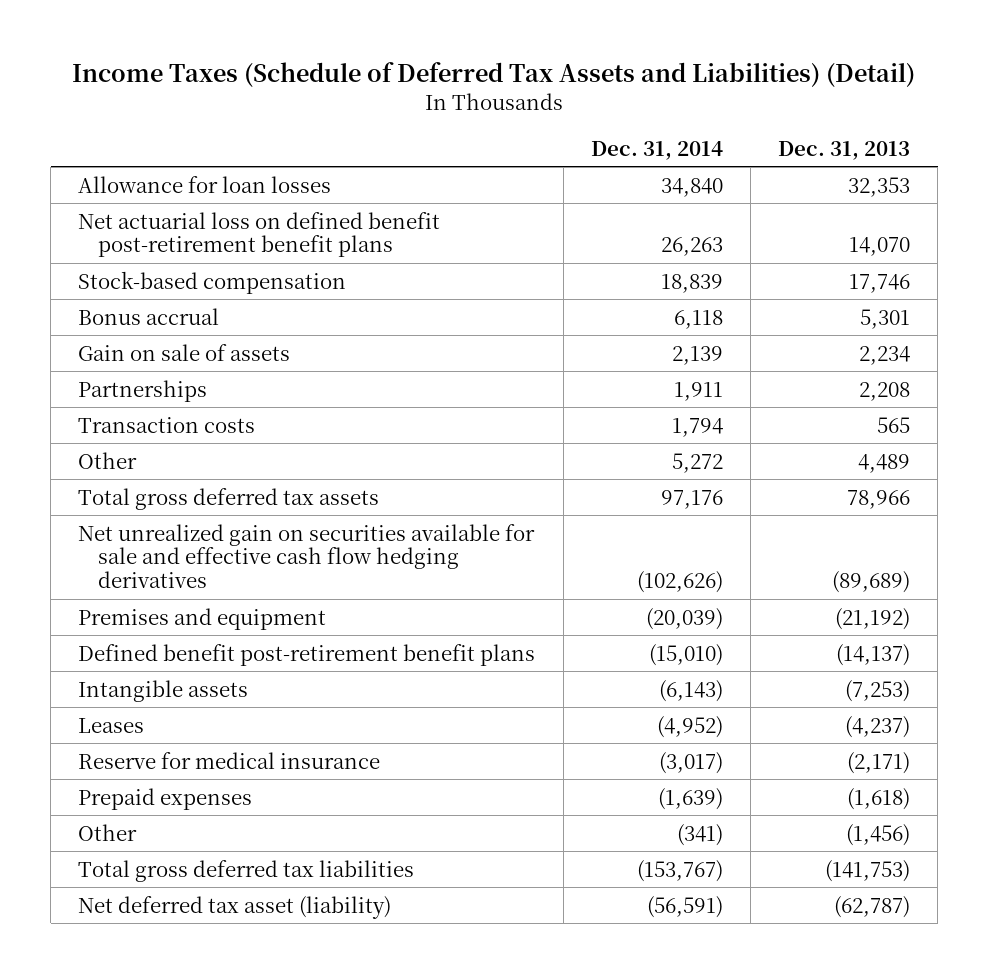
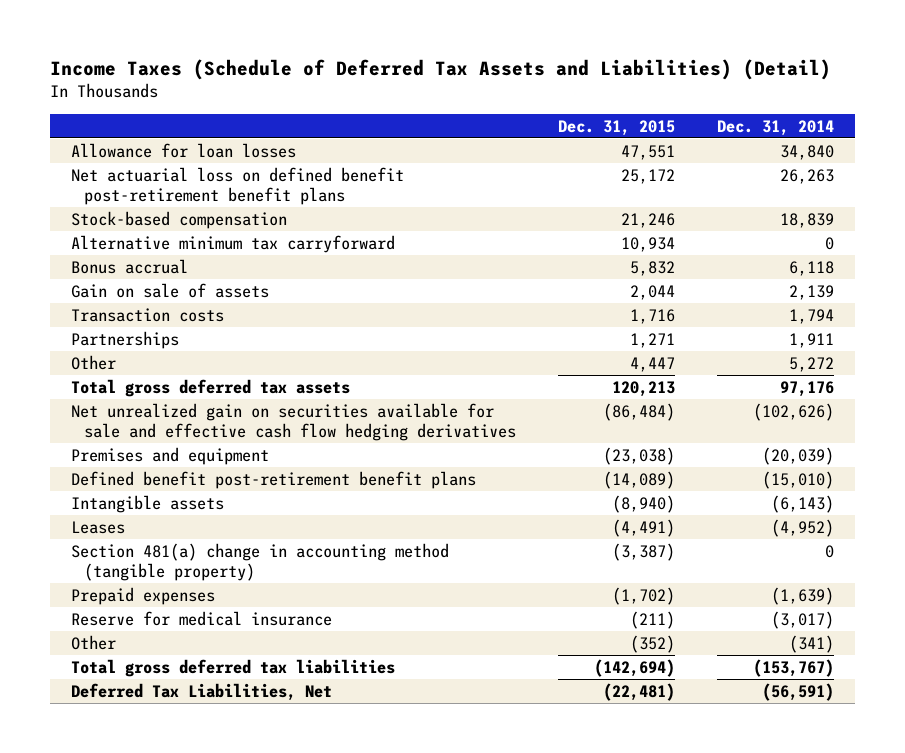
- | Dec. 31, 2014 | Dec. 31, 2013
+ | Dec. 31, 2015 | Dec. 31, 2014
+ Alternative minimum tax carryforward | 10,934 | 0
moved down: Partnerships | 1,271 | 1,911
+ Section 481(a) change in accounting method (tangible property) | (3,387) | 0
moved down: Reserve for medical insurance | (211) | (3,017)
- Net deferred tax asset (liability) | (56,591) | (62,787)
+ Deferred Tax Liabilities, Net | (22,481) | (56,591)

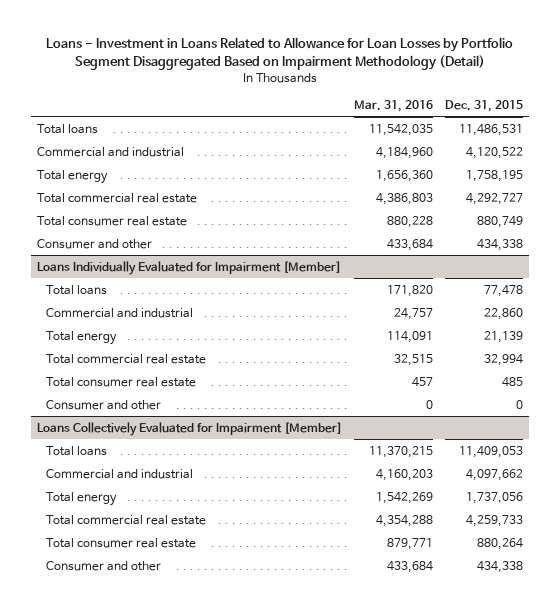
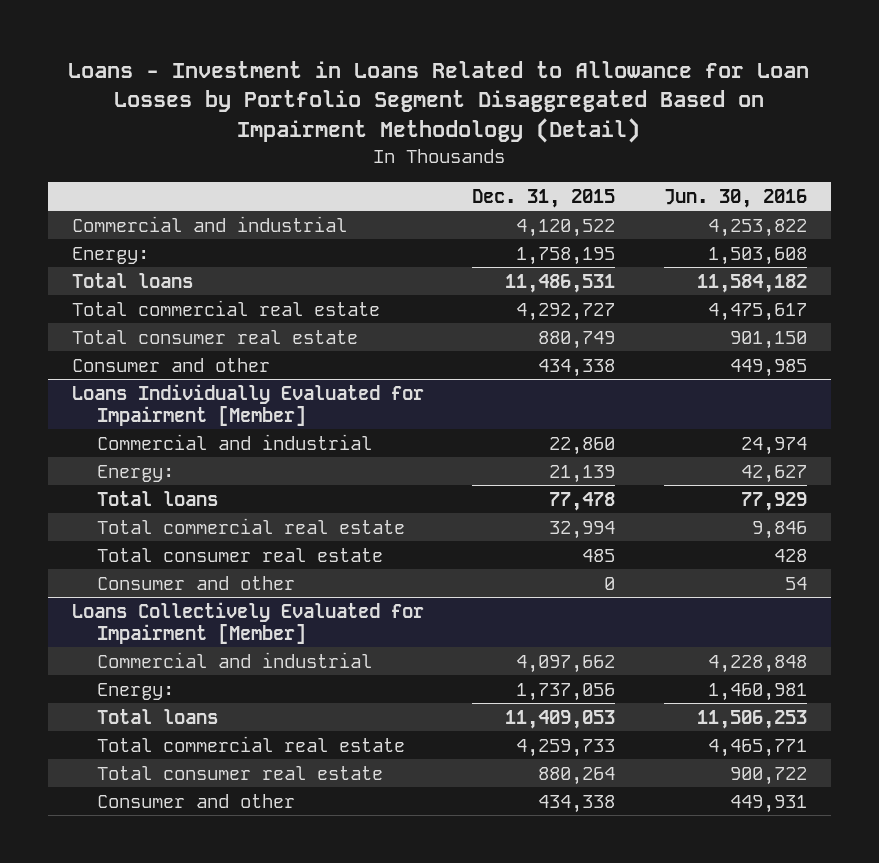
- | Mar. 31, 2016 | Dec. 31, 2015
+ | Dec. 31, 2015 | Jun. 30, 2016
- Total energy | 1,656,360 | 1,758,195
+ Energy: | 1,758,195 | 1,503,608
moved down: Total loans | 11,486,531 | 11,584,182
@ Loans Individually Evaluated for Impairment [Member]
- Total energy | 114,091 | 21,139
+ Energy: | 21,139 | 42,627
moved down: Total loans | 77,478 | 77,929
@ Loans Collectively Evaluated for Impairment [Member]
- Total energy | 1,542,269 | 1,737,056
+ Energy: | 1,737,056 | 1,460,981
moved down: Total loans | 11,409,053 | 11,506,253

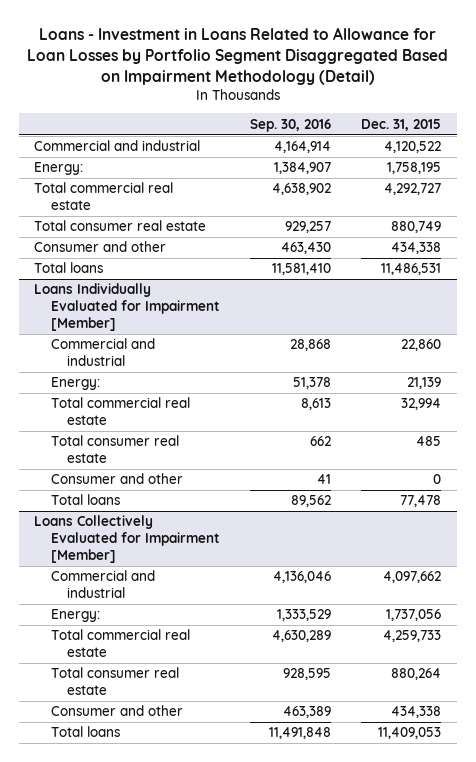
- | Dec. 31, 2015 | Jun. 30, 2016
+ | Sep. 30, 2016 | Dec. 31, 2015
moved down: Total loans | 11,581,410 | 11,486,531
@ Loans Individually Evaluated for Impairment [Member]
moved down: Total loans | 89,562 | 77,478
@ Loans Collectively Evaluated for Impairment [Member]
moved down: Total loans | 11,491,848 | 11,409,053

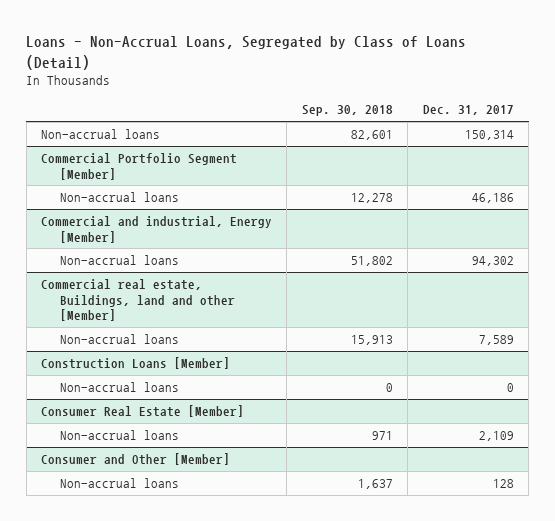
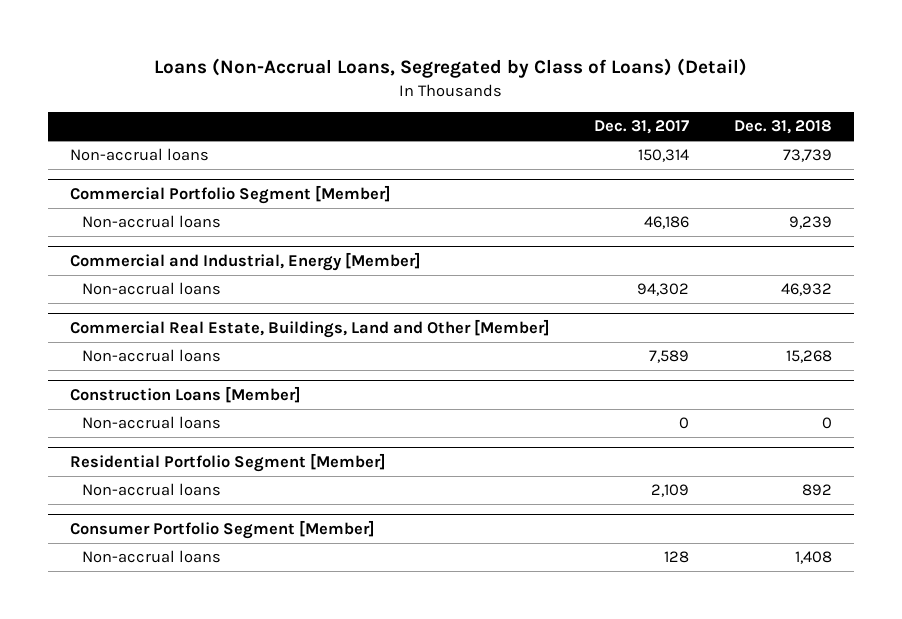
- Loans - Non-Accrual Loans, Segregated by Class of Loans (Detail)
+ Loans (Non-Accrual Loans, Segregated by Class of Loans) (Detail)
- | Sep. 30, 2018 | Dec. 31, 2017
+ | Dec. 31, 2017 | Dec. 31, 2018
- Commercial and industrial, Energy [Member]
+ Commercial and Industrial, Energy [Member]
- Commercial real estate, Buildings, land and other [Member]
+ Commercial Real Estate, Buildings, Land and Other [Member]
- Consumer Real Estate [Member]
+ Residential Portfolio Segment [Member]
- Consumer and Other [Member]
+ Consumer Portfolio Segment [Member]

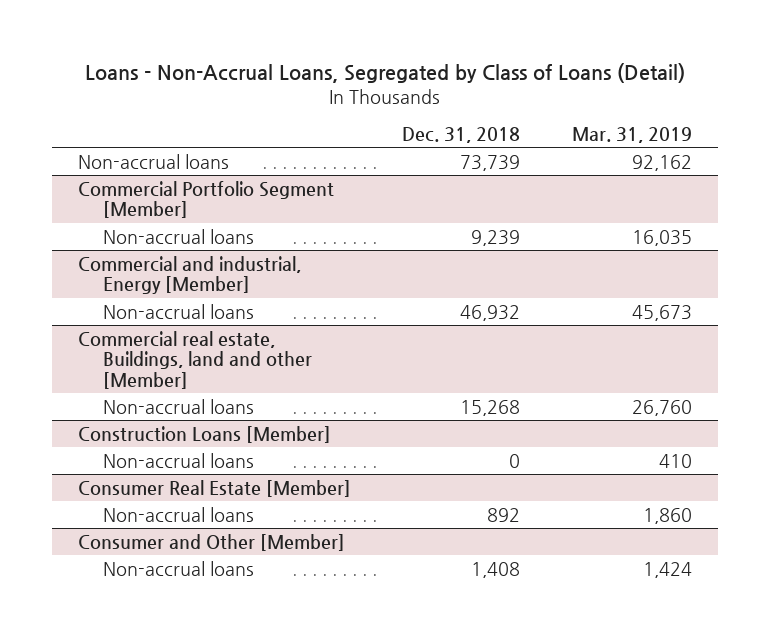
- Loans (Non-Accrual Loans, Segregated by Class of Loans) (Detail)
+ Loans - Non-Accrual Loans, Segregated by Class of Loans (Detail)
- | Dec. 31, 2017 | Dec. 31, 2018
+ | Dec. 31, 2018 | Mar. 31, 2019
- Commercial and Industrial, Energy [Member]
+ Commercial and industrial, Energy [Member]
- Commercial Real Estate, Buildings, Land and Other [Member]
+ Commercial real estate, Buildings, land and other [Member]
- Residential Portfolio Segment [Member]
+ Consumer Real Estate [Member]
- Consumer Portfolio Segment [Member]
+ Consumer and Other [Member]

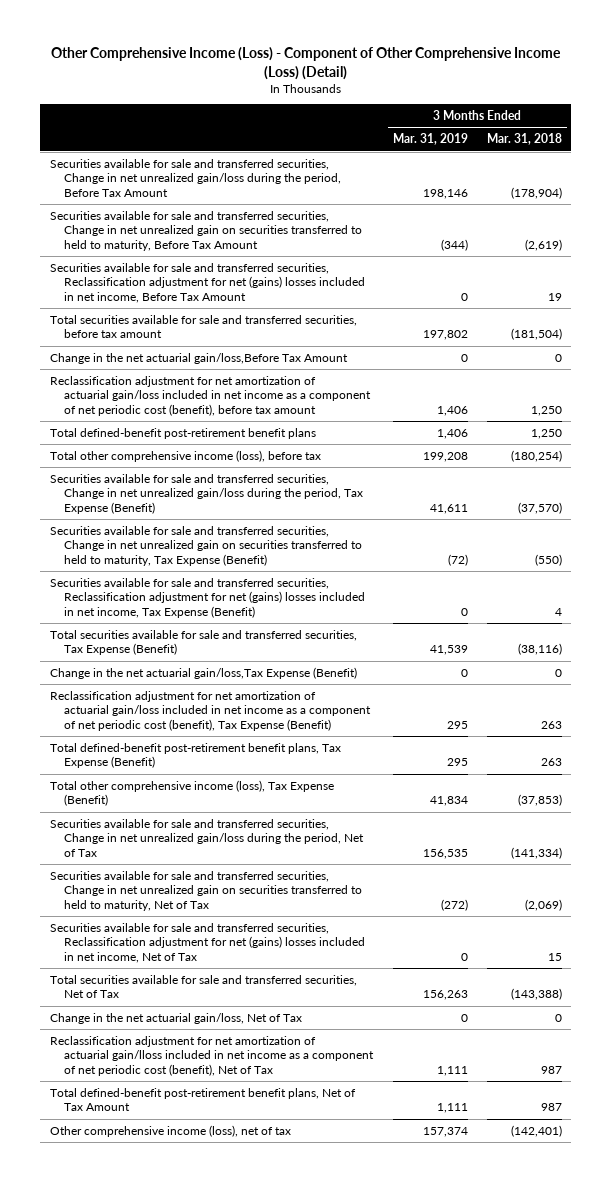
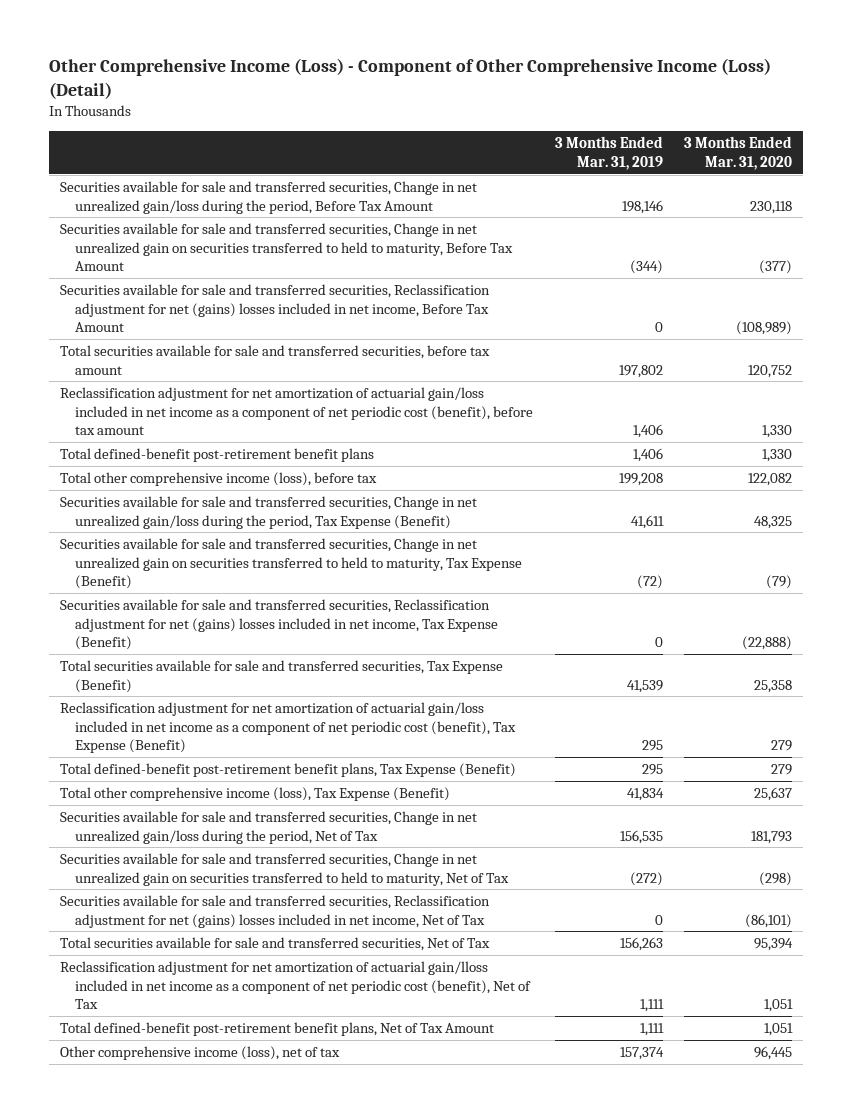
- | 3 Months Ended Mar. 31, 2019 | 3 Months Ended Mar. 31, 2018
+ | 3 Months Ended Mar. 31, 2019 | 3 Months Ended Mar. 31, 2020
- Change in the net actuarial gain/loss,Before Tax Amount | 0 | 0
- Change in the net actuarial gain/loss,Tax Expense (Benefit) | 0 | 0
- Change in the net actuarial gain/loss, Net of Tax | 0 | 0

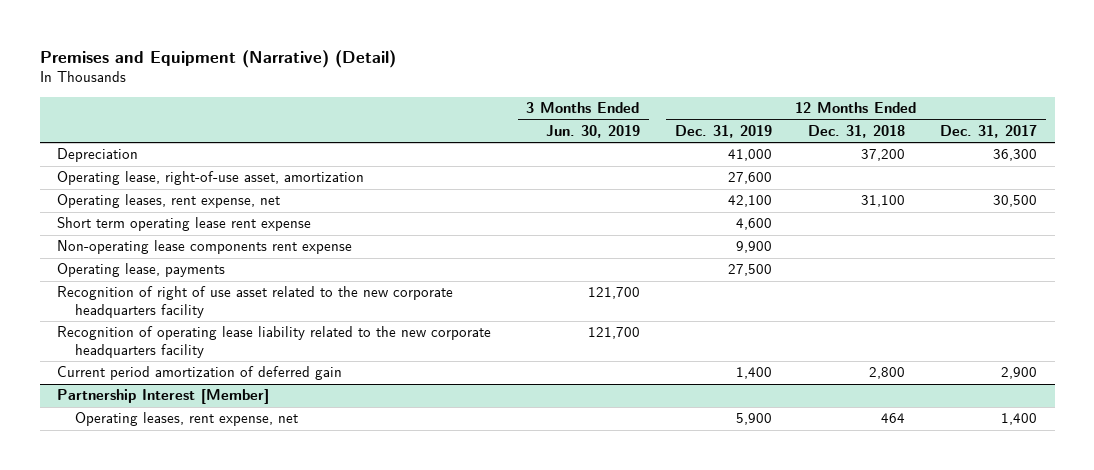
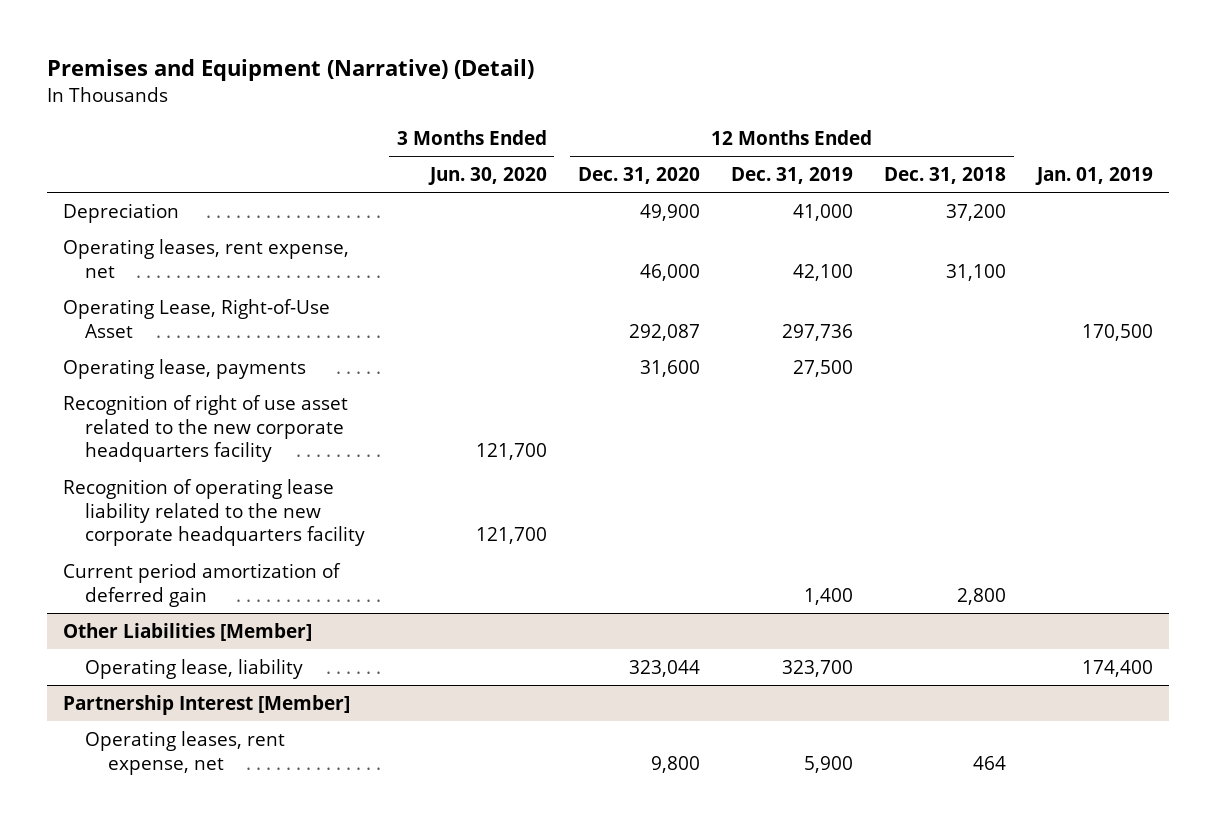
- | 3 Months Ended Jun. 30, 2019 | 12 Months Ended Dec. 31, 2019 | 12 Months Ended Dec. 31, 2018 | 12 Months Ended Dec. 31, 2017
+ | 3 Months Ended Jun. 30, 2020 | 12 Months Ended Dec. 31, 2020 | 12 Months Ended Dec. 31, 2019 | 12 Months Ended Dec. 31, 2018 | Jan. 01, 2019
- Operating lease, right-of-use asset, amortization | | 27,600 | |
- Short term operating lease rent expense | | 4,600 | |
- Non-operating lease components rent expense | | 9,900 | |
+ Operating Lease, Right-of-Use Asset | | 292,087 | 297,736 | | 170,500
+ Other Liabilities [Member]
+ Operating lease, liability | | 323,044 | 323,700 | | 174,400

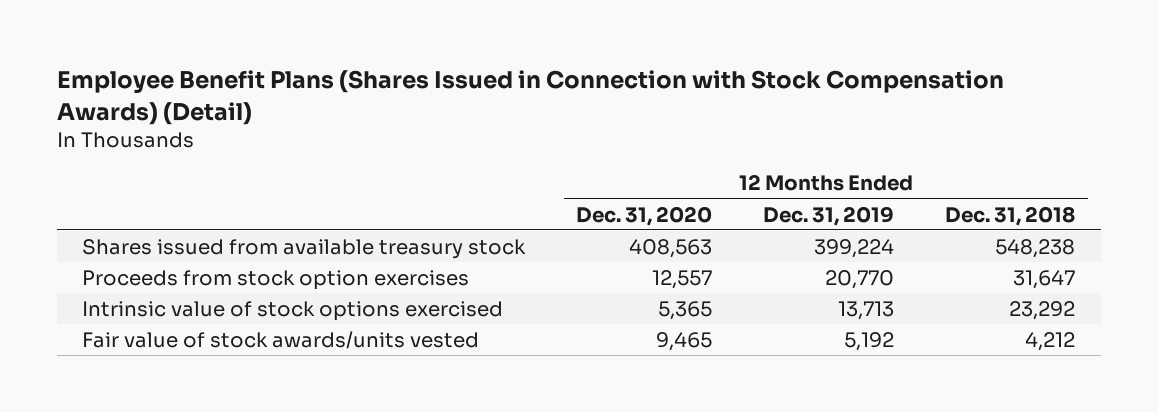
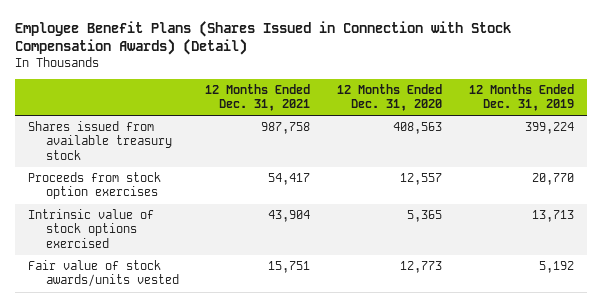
- | 12 Months Ended Dec. 31, 2020 | 12 Months Ended Dec. 31, 2019 | 12 Months Ended Dec. 31, 2018
+ | 12 Months Ended Dec. 31, 2021 | 12 Months Ended Dec. 31, 2020 | 12 Months Ended Dec. 31, 2019
- Fair value of stock awards/units vested | 9,465 | 5,192 | 4,212
+ Fair value of stock awards/units vested | 15,751 | 12,773 | 5,192

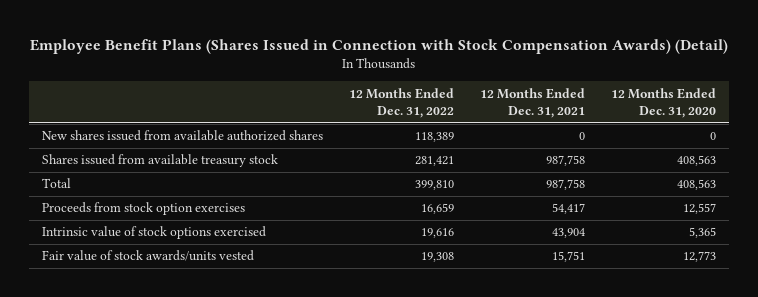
- | 12 Months Ended Dec. 31, 2021 | 12 Months Ended Dec. 31, 2020 | 12 Months Ended Dec. 31, 2019
+ | 12 Months Ended Dec. 31, 2022 | 12 Months Ended Dec. 31, 2021 | 12 Months Ended Dec. 31, 2020
+ New shares issued from available authorized shares | 118,389 | 0 | 0
+ Total | 399,810 | 987,758 | 408,563

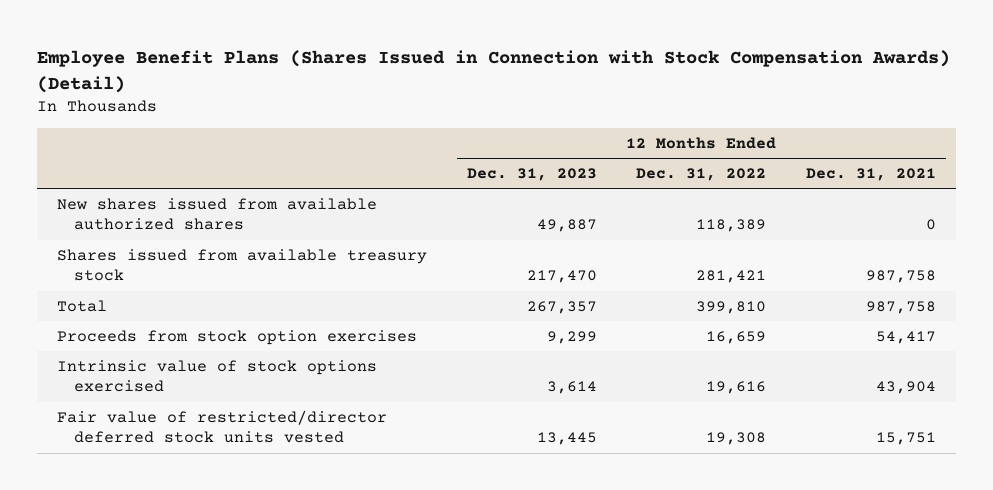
- | 12 Months Ended Dec. 31, 2022 | 12 Months Ended Dec. 31, 2021 | 12 Months Ended Dec. 31, 2020
+ | 12 Months Ended Dec. 31, 2023 | 12 Months Ended Dec. 31, 2022 | 12 Months Ended Dec. 31, 2021
- Fair value of stock awards/units vested | 19,308 | 15,751 | 12,773
+ Fair value of restricted/director deferred stock units vested | 13,445 | 19,308 | 15,751

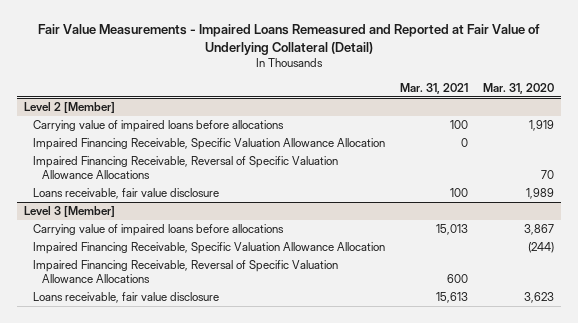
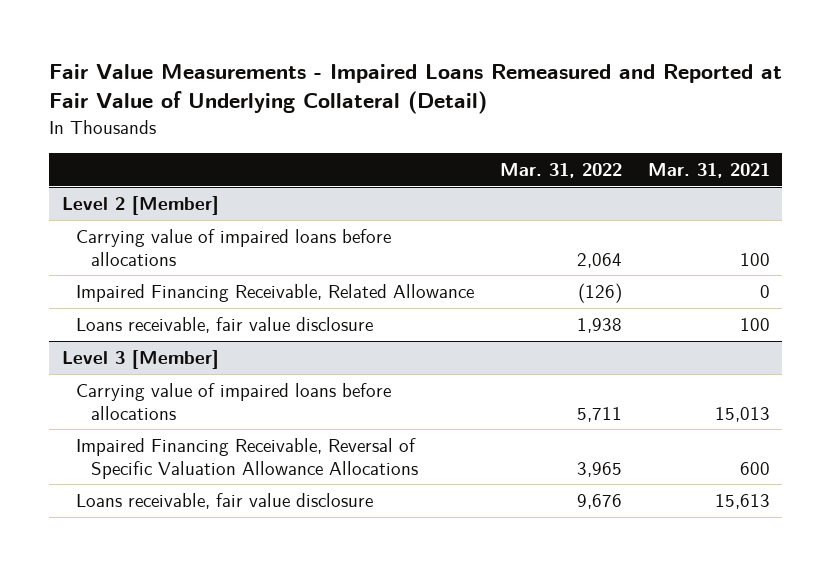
- | Mar. 31, 2021 | Mar. 31, 2020
+ | Mar. 31, 2022 | Mar. 31, 2021
@ Level 2 [Member]
- Impaired Financing Receivable, Specific Valuation Allowance Allocation | 0 |
- Impaired Financing Receivable, Reversal of Specific Valuation Allowance Allocations | | 70
+ Impaired Financing Receivable, Related Allowance | (126) | 0
@ Level 3 [Member]
- Impaired Financing Receivable, Specific Valuation Allowance Allocation | | (244)

